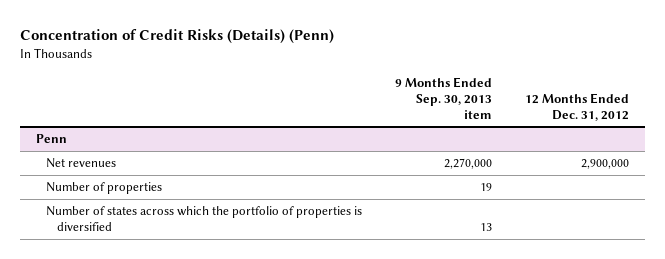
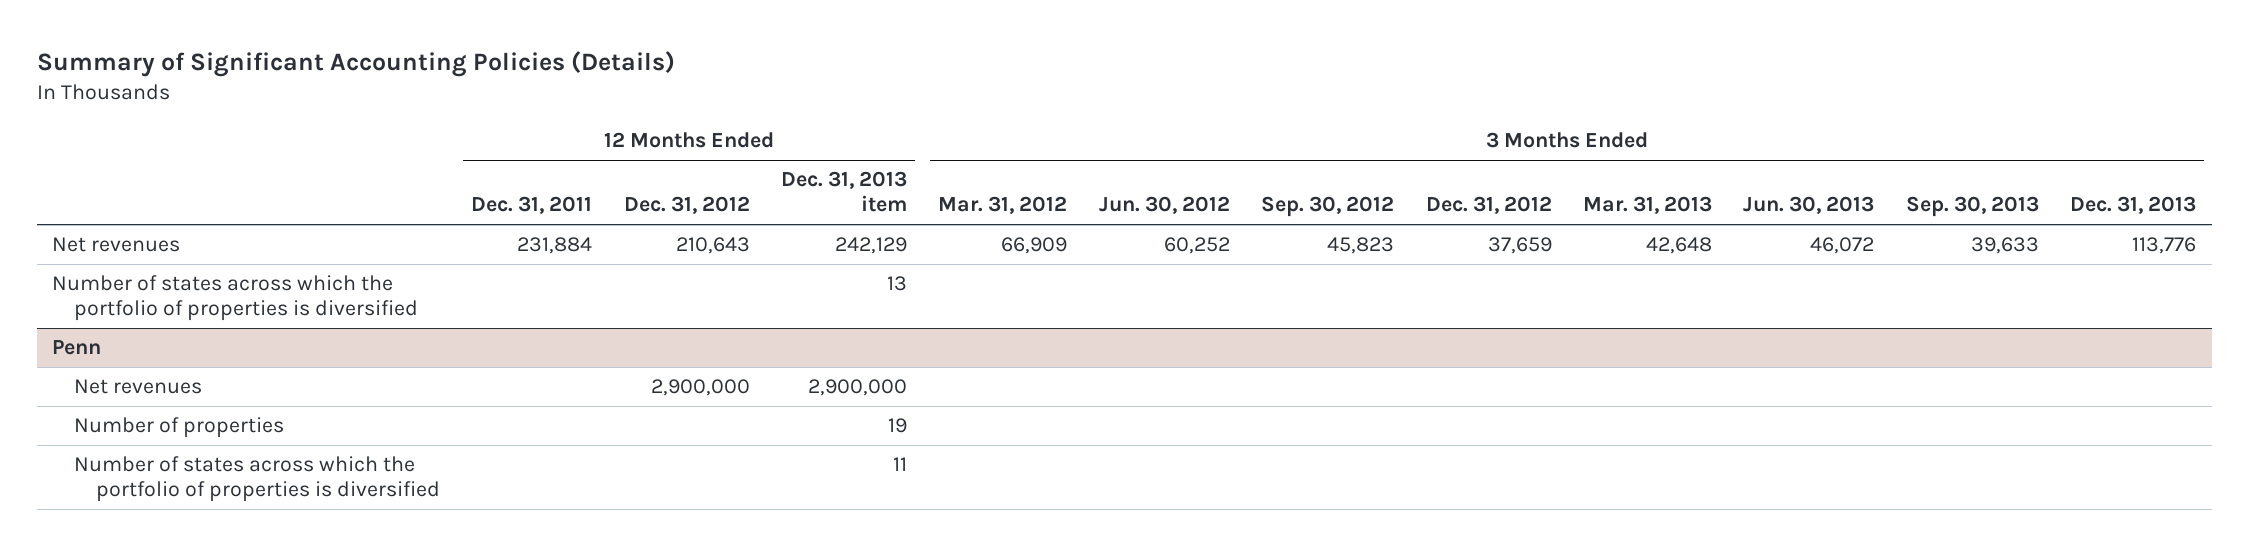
- Concentration of Credit Risks (Details) (Penn)
+ Summary of Significant Accounting Policies (Details)
- | 9 Months Ended Sep. 30, 2013 item | 12 Months Ended Dec. 31, 2012
+ | 12 Months Ended Dec. 31, 2011 | 12 Months Ended Dec. 31, 2012 | 12 Months Ended Dec. 31, 2013 item | 3 Months Ended Mar. 31, 2012 | 3 Months Ended Jun. 30, 2012 | 3 Months Ended Sep. 30, 2012 | 3 Months Ended Dec. 31, 2012 | 3 Months Ended Mar. 31, 2013 | 3 Months Ended Jun. 30, 2013 | 3 Months Ended Sep. 30, 2013 | 3 Months Ended Dec. 31, 2013
+ Net revenues | 231,884 | 210,643 | 242,129 | 66,909 | 60,252 | 45,823 | 37,659 | 42,648 | 46,072 | 39,633 | 113,776
+ Number of states across which the portfolio of properties is diversified | | | 13 | | | | | | | |

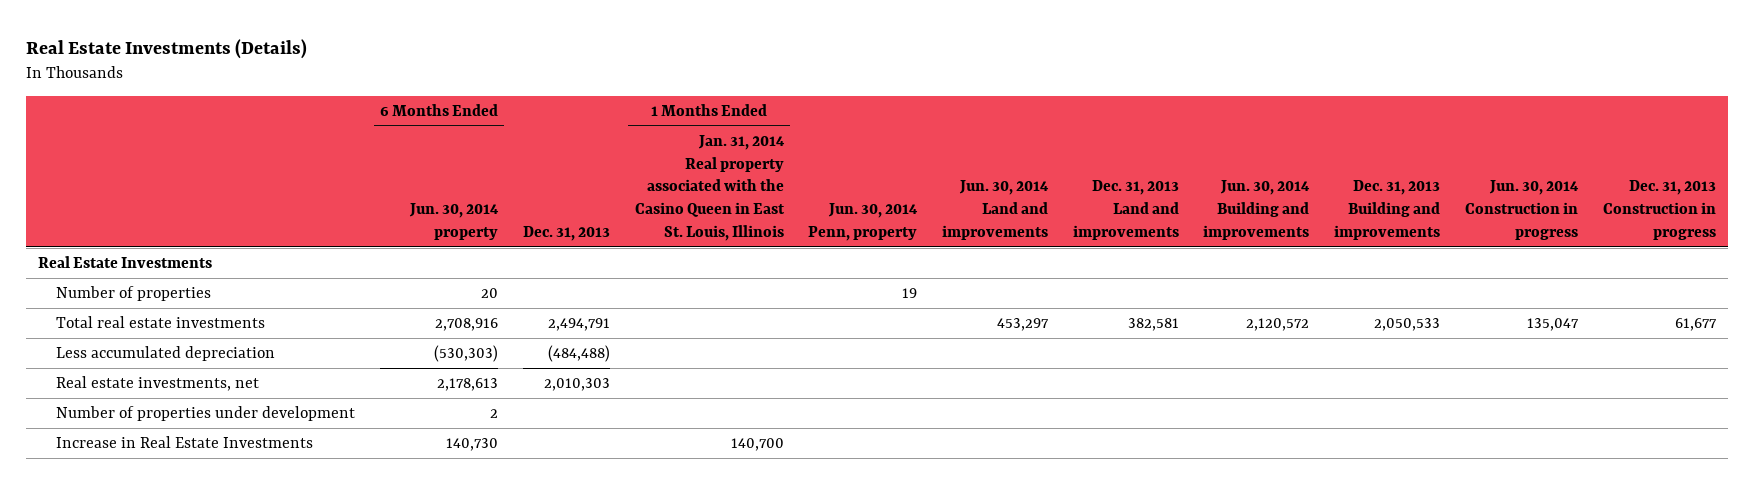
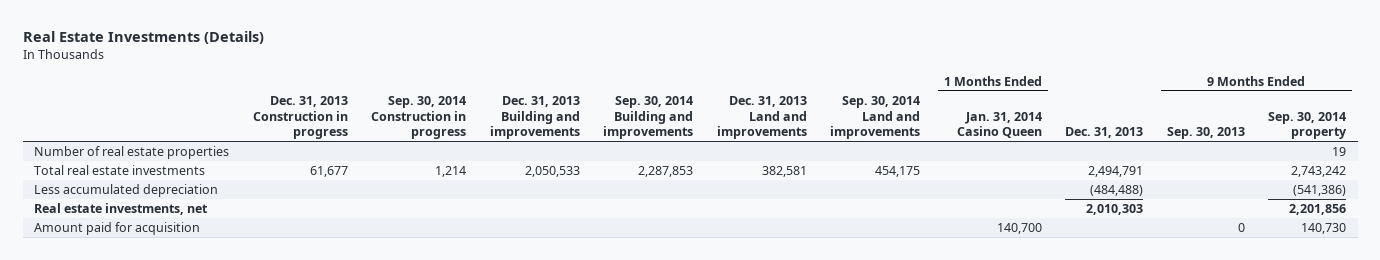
- | 6 Months Ended Jun. 30, 2014 property | Dec. 31, 2013 | 1 Months Ended Jan. 31, 2014 Real property associated with the Casino Queen in East St. Louis, Illinois | Jun. 30, 2014 Penn, property | Jun. 30, 2014 Land and improvements | Dec. 31, 2013 Land and improvements | Jun. 30, 2014 Building and improvements | Dec. 31, 2013 Building and improvements | Jun. 30, 2014 Construction in progress | Dec. 31, 2013 Construction in progress
+ | Dec. 31, 2013 Construction in progress | Sep. 30, 2014 Construction in progress | Dec. 31, 2013 Building and improvements | Sep. 30, 2014 Building and improvements | Dec. 31, 2013 Land and improvements | Sep. 30, 2014 Land and improvements | 1 Months Ended Jan. 31, 2014 Casino Queen | Dec. 31, 2013 | 9 Months Ended Sep. 30, 2013 | 9 Months Ended Sep. 30, 2014 property
- Real Estate Investments
- Number of properties | 20 | | | 19 | | | | | |
+ Number of real estate properties | | | | | | | | | | 19
- Number of properties under development | 2 | | | | | | | | |
- Increase in Real Estate Investments | 140,730 | | 140,700 | | | | | | |
+ Amount paid for acquisition | | | | | | | 140,700 | | 0 | 140,730

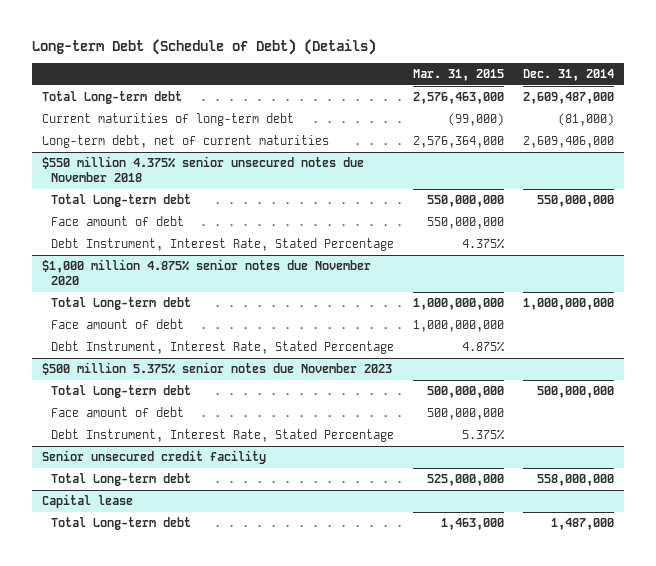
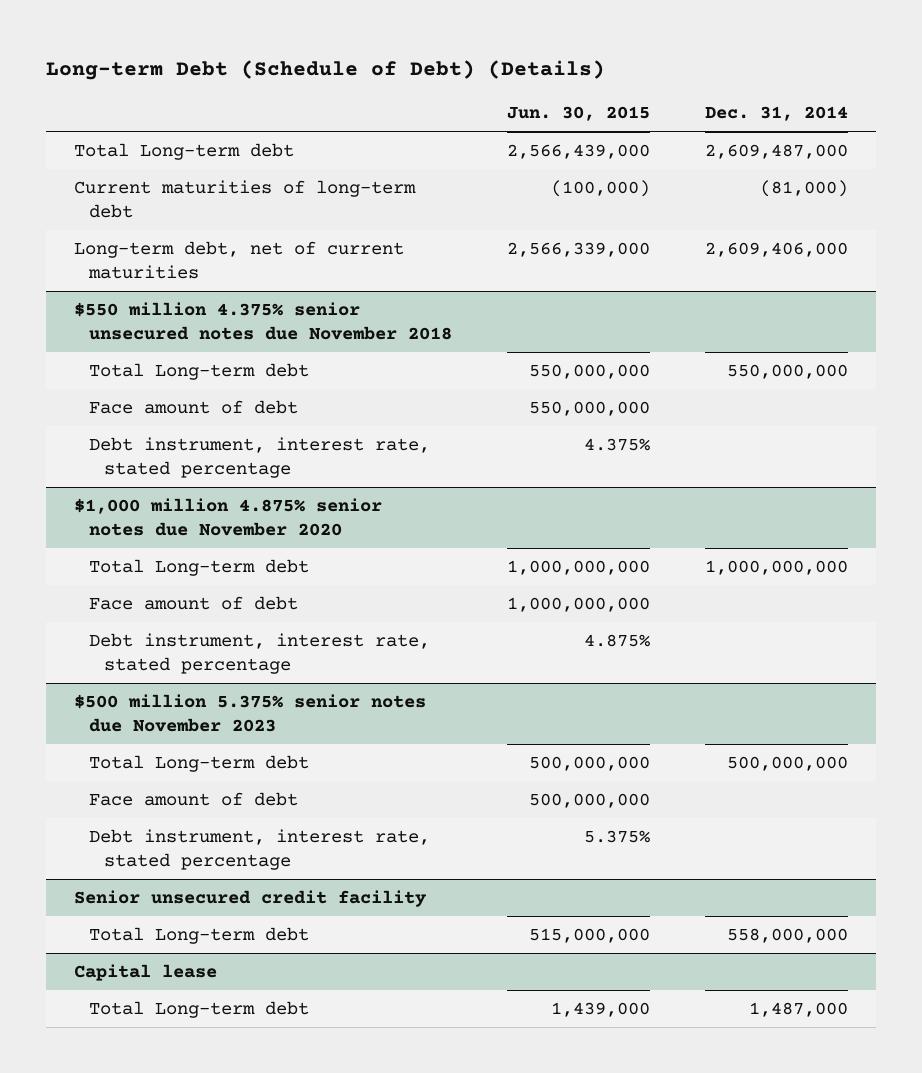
- | Mar. 31, 2015 | Dec. 31, 2014
+ | Jun. 30, 2015 | Dec. 31, 2014
@ $550 million 4.375% senior unsecured notes due November 2018
- Debt Instrument, Interest Rate, Stated Percentage | 4.375% |
+ Debt instrument, interest rate, stated percentage | 4.375% |
@ $1,000 million 4.875% senior notes due November 2020
- Debt Instrument, Interest Rate, Stated Percentage | 4.875% |
+ Debt instrument, interest rate, stated percentage | 4.875% |
@ $500 million 5.375% senior notes due November 2023
- Debt Instrument, Interest Rate, Stated Percentage | 5.375% |
+ Debt instrument, interest rate, stated percentage | 5.375% |

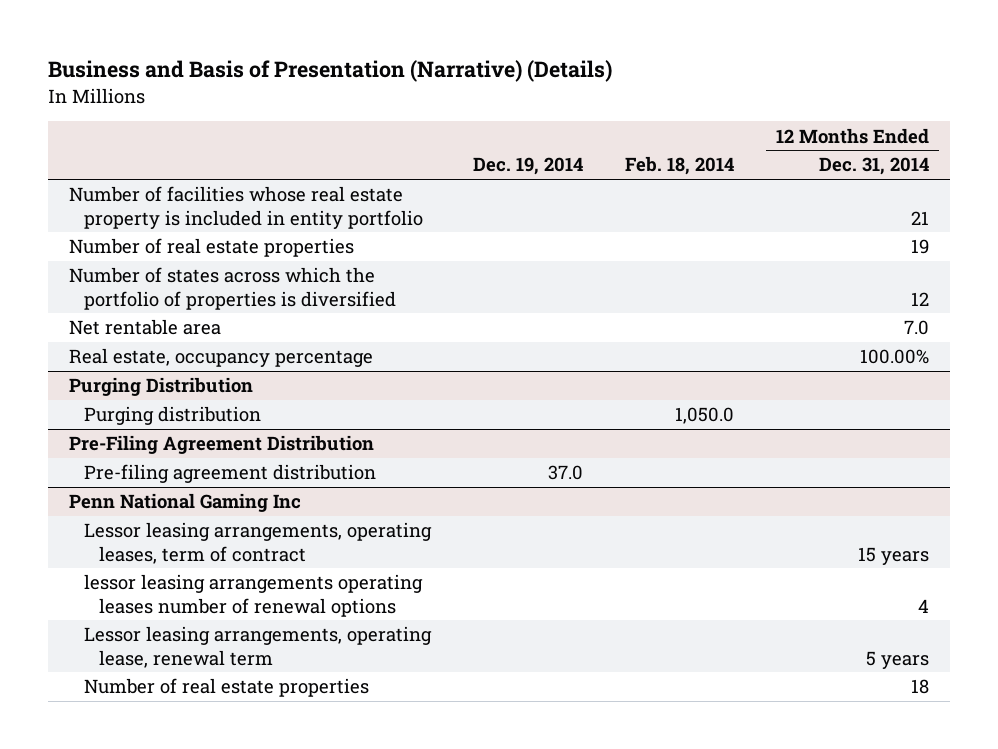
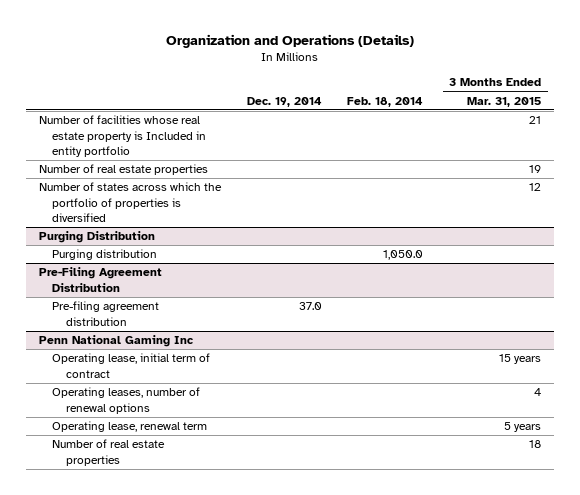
- Business and Basis of Presentation (Narrative) (Details)
+ Organization and Operations (Details)
- | Dec. 19, 2014 | Feb. 18, 2014 | 12 Months Ended Dec. 31, 2014
+ | Dec. 19, 2014 | Feb. 18, 2014 | 3 Months Ended Mar. 31, 2015
- Number of facilities whose real estate property is included in entity portfolio | | | 21
+ Number of facilities whose real estate property is Included in entity portfolio | | | 21
- Net rentable area | | | 7.0
- Real estate, occupancy percentage | | | 100.00%
@ Penn National Gaming Inc
- Lessor leasing arrangements, operating leases, term of contract | | | 15 years
- lessor leasing arrangements operating leases number of renewal options | | | 4
- Lessor leasing arrangements, operating lease, renewal term | | | 5 years
+ Operating lease, initial term of contract | | | 15 years
+ Operating leases, number of renewal options | | | 4
+ Operating lease, renewal term | | | 5 years

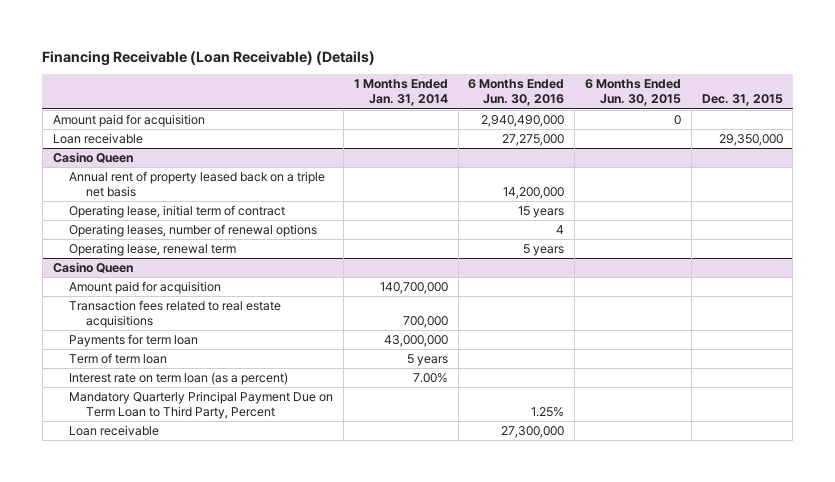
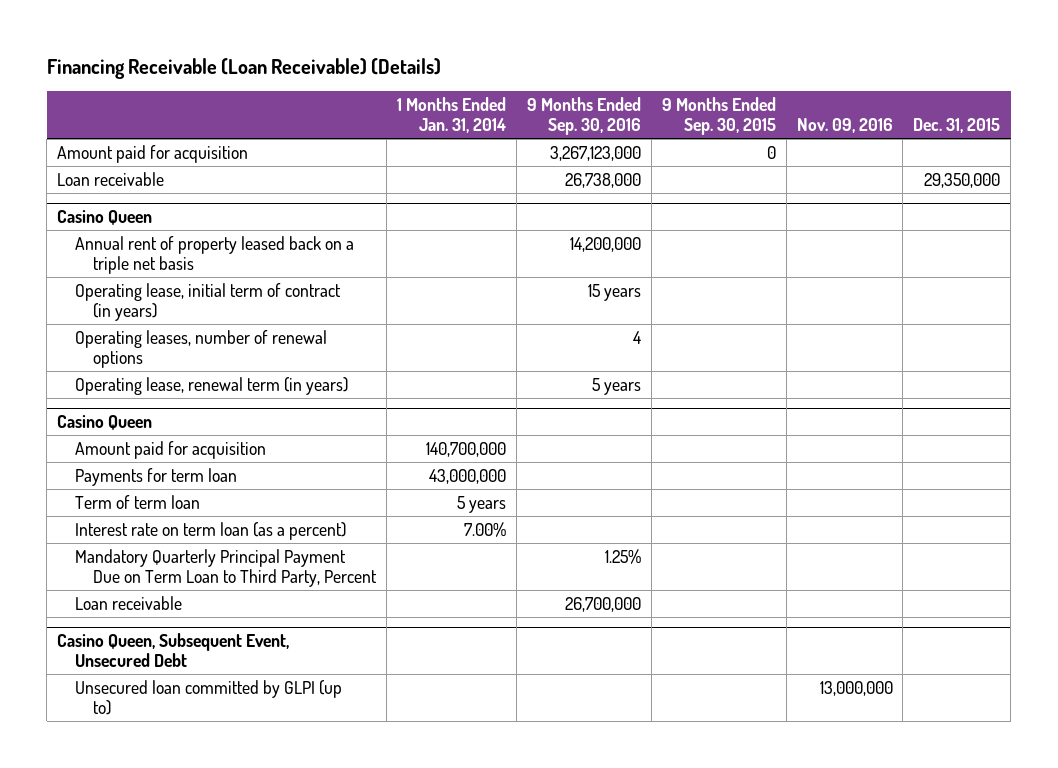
- | 1 Months Ended Jan. 31, 2014 | 6 Months Ended Jun. 30, 2016 | 6 Months Ended Jun. 30, 2015 | Dec. 31, 2015
+ | 1 Months Ended Jan. 31, 2014 | 9 Months Ended Sep. 30, 2016 | 9 Months Ended Sep. 30, 2015 | Nov. 09, 2016 | Dec. 31, 2015
@ Casino Queen
- Operating lease, initial term of contract | | 15 years | |
+ Operating lease, initial term of contract (in years) | | 15 years | | |
- Operating lease, renewal term | | 5 years | |
+ Operating lease, renewal term (in years) | | 5 years | | |
- Transaction fees related to real estate acquisitions | 700,000 | | |
+ Casino Queen, Subsequent Event, Unsecured Debt
+ Unsecured loan committed by GLPI (up to) | | | | 13,000,000 |

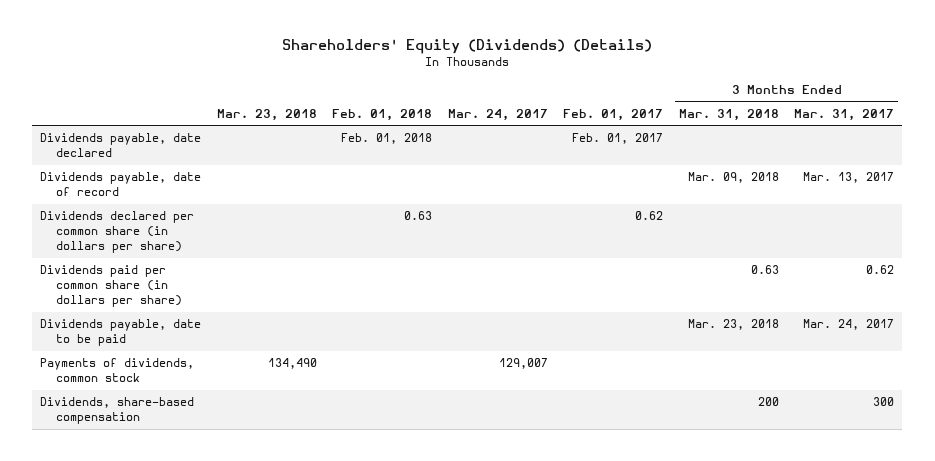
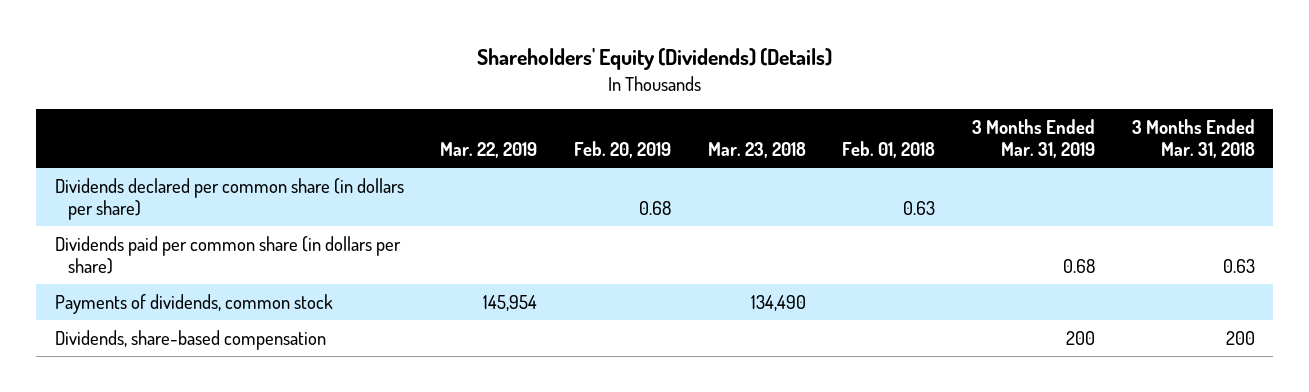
- | Mar. 23, 2018 | Feb. 01, 2018 | Mar. 24, 2017 | Feb. 01, 2017 | 3 Months Ended Mar. 31, 2018 | 3 Months Ended Mar. 31, 2017
+ | Mar. 22, 2019 | Feb. 20, 2019 | Mar. 23, 2018 | Feb. 01, 2018 | 3 Months Ended Mar. 31, 2019 | 3 Months Ended Mar. 31, 2018
- Dividends payable, date declared | | Feb. 01, 2018 | | Feb. 01, 2017 | |
- Dividends payable, date of record | | | | | Mar. 09, 2018 | Mar. 13, 2017
- Dividends payable, date to be paid | | | | | Mar. 23, 2018 | Mar. 24, 2017

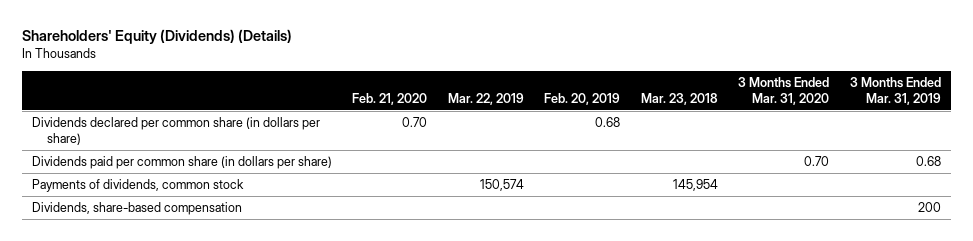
- | Mar. 22, 2019 | Feb. 20, 2019 | Mar. 23, 2018 | Feb. 01, 2018 | 3 Months Ended Mar. 31, 2019 | 3 Months Ended Mar. 31, 2018
+ | Feb. 21, 2020 | Mar. 22, 2019 | Feb. 20, 2019 | Mar. 23, 2018 | 3 Months Ended Mar. 31, 2020 | 3 Months Ended Mar. 31, 2019
- Payments of dividends, common stock | 145,954 | | 134,490 | | |
+ Payments of dividends, common stock | | 150,574 | | 145,954 | |

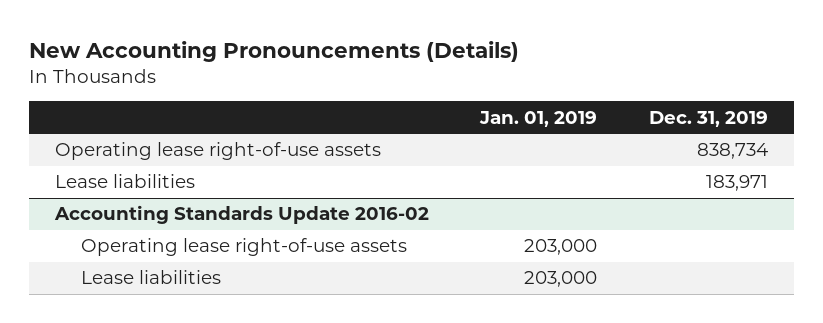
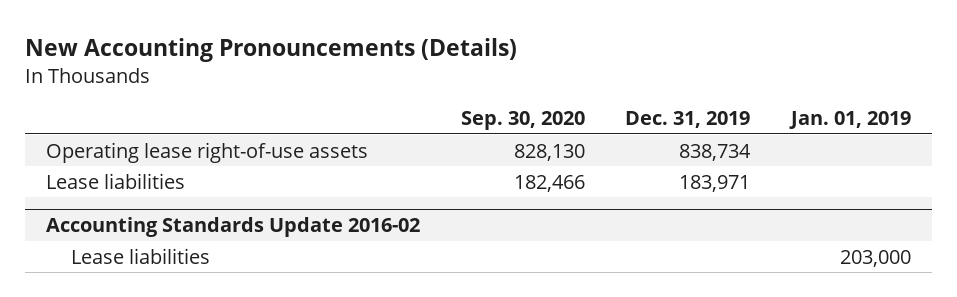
- | Jan. 01, 2019 | Dec. 31, 2019
+ | Sep. 30, 2020 | Dec. 31, 2019 | Jan. 01, 2019
@ Accounting Standards Update 2016-02
- Operating lease right-of-use assets | 203,000 |

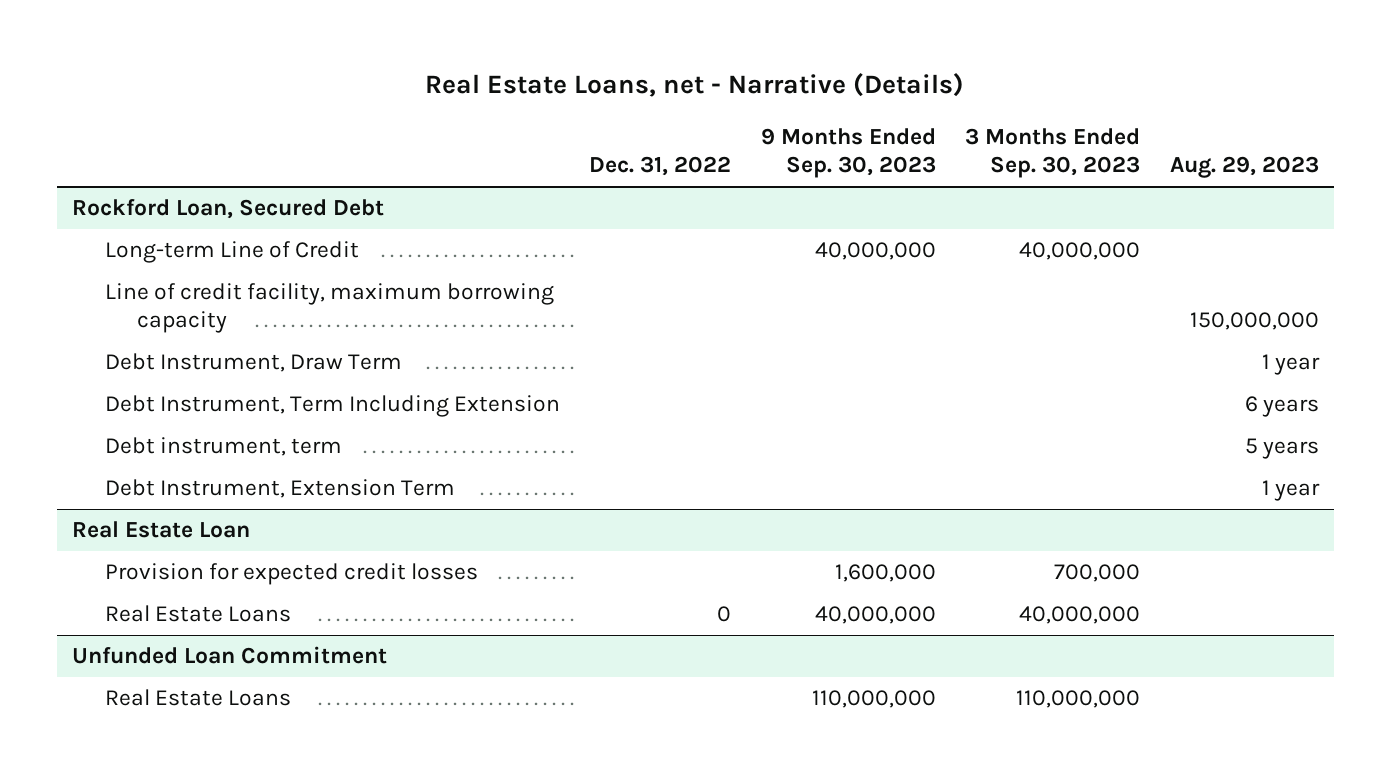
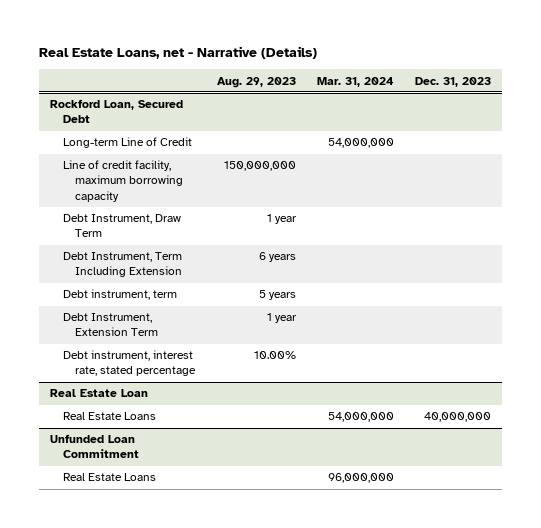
- | Dec. 31, 2022 | 9 Months Ended Sep. 30, 2023 | 3 Months Ended Sep. 30, 2023 | Aug. 29, 2023
+ | Aug. 29, 2023 | Mar. 31, 2024 | Dec. 31, 2023
@ Rockford Loan, Secured Debt
+ Debt instrument, interest rate, stated percentage | 10.00% | |
@ Real Estate Loan
- Provision for expected credit losses | | 1,600,000 | 700,000 |

